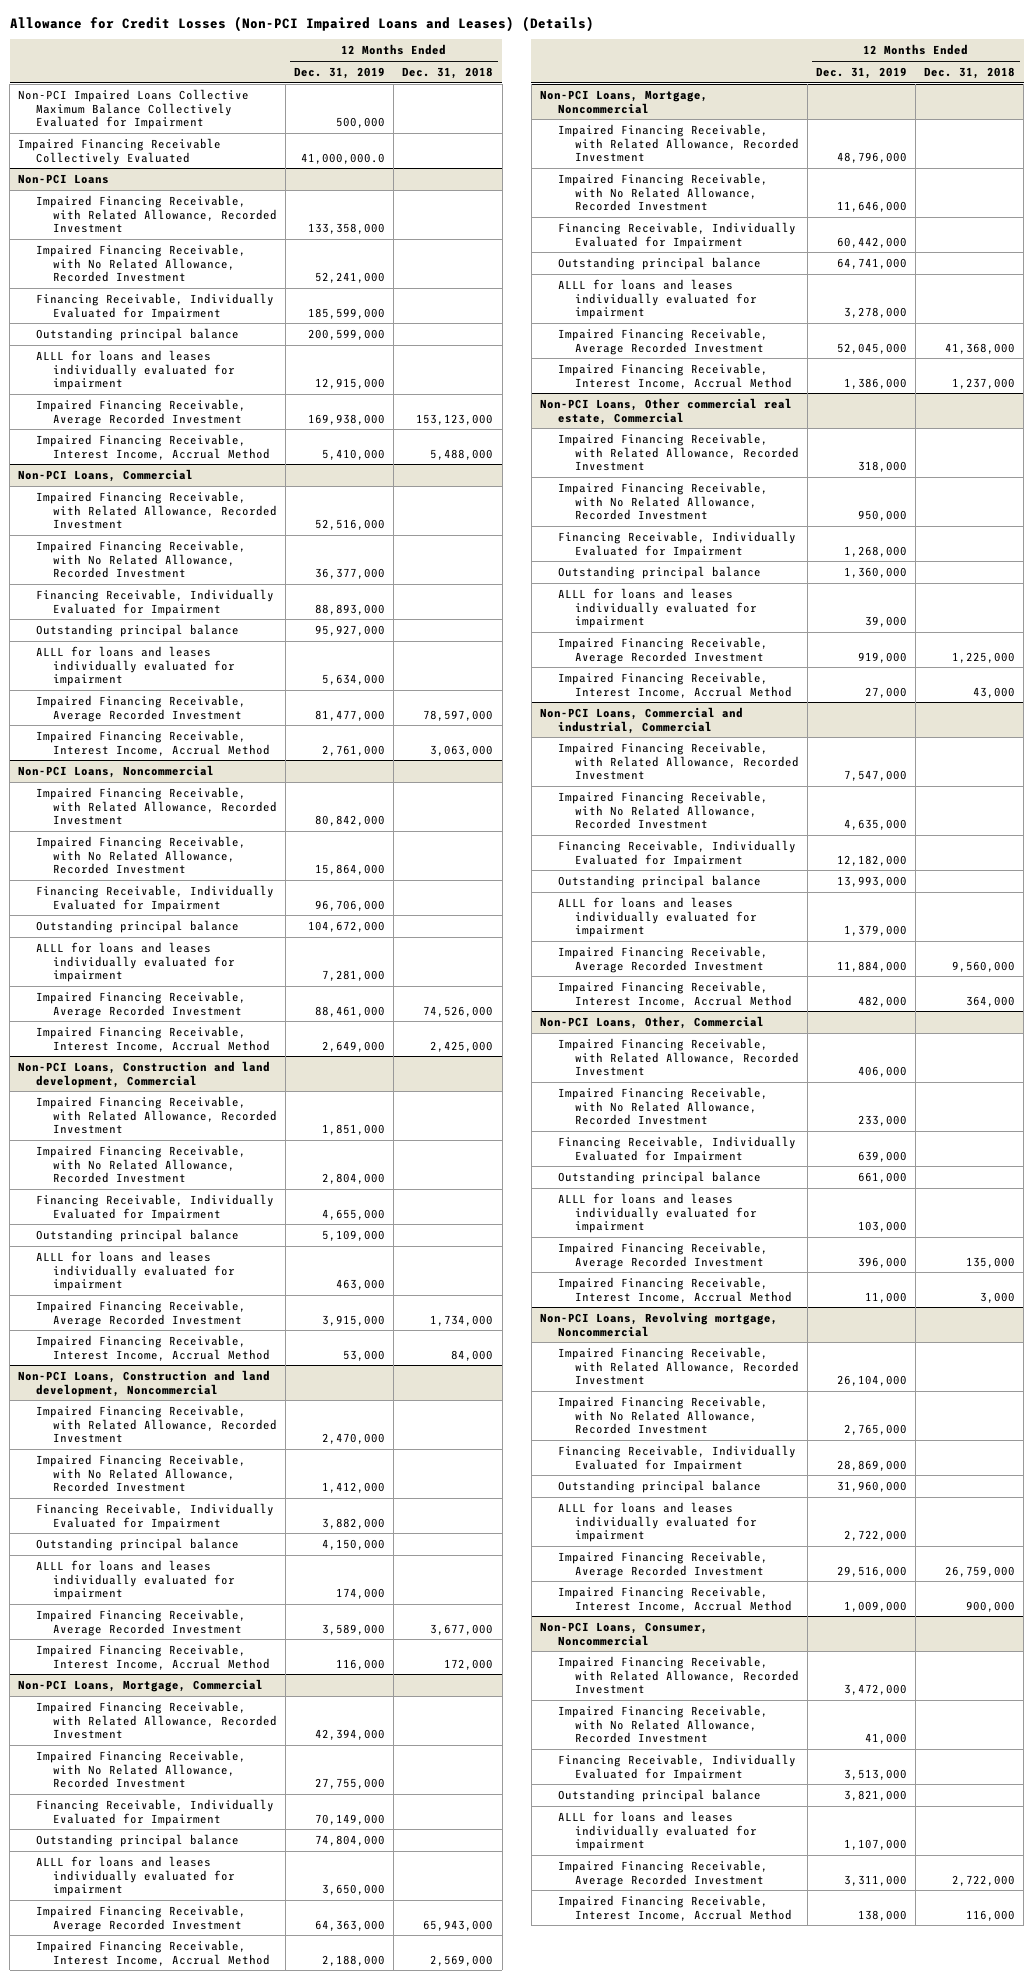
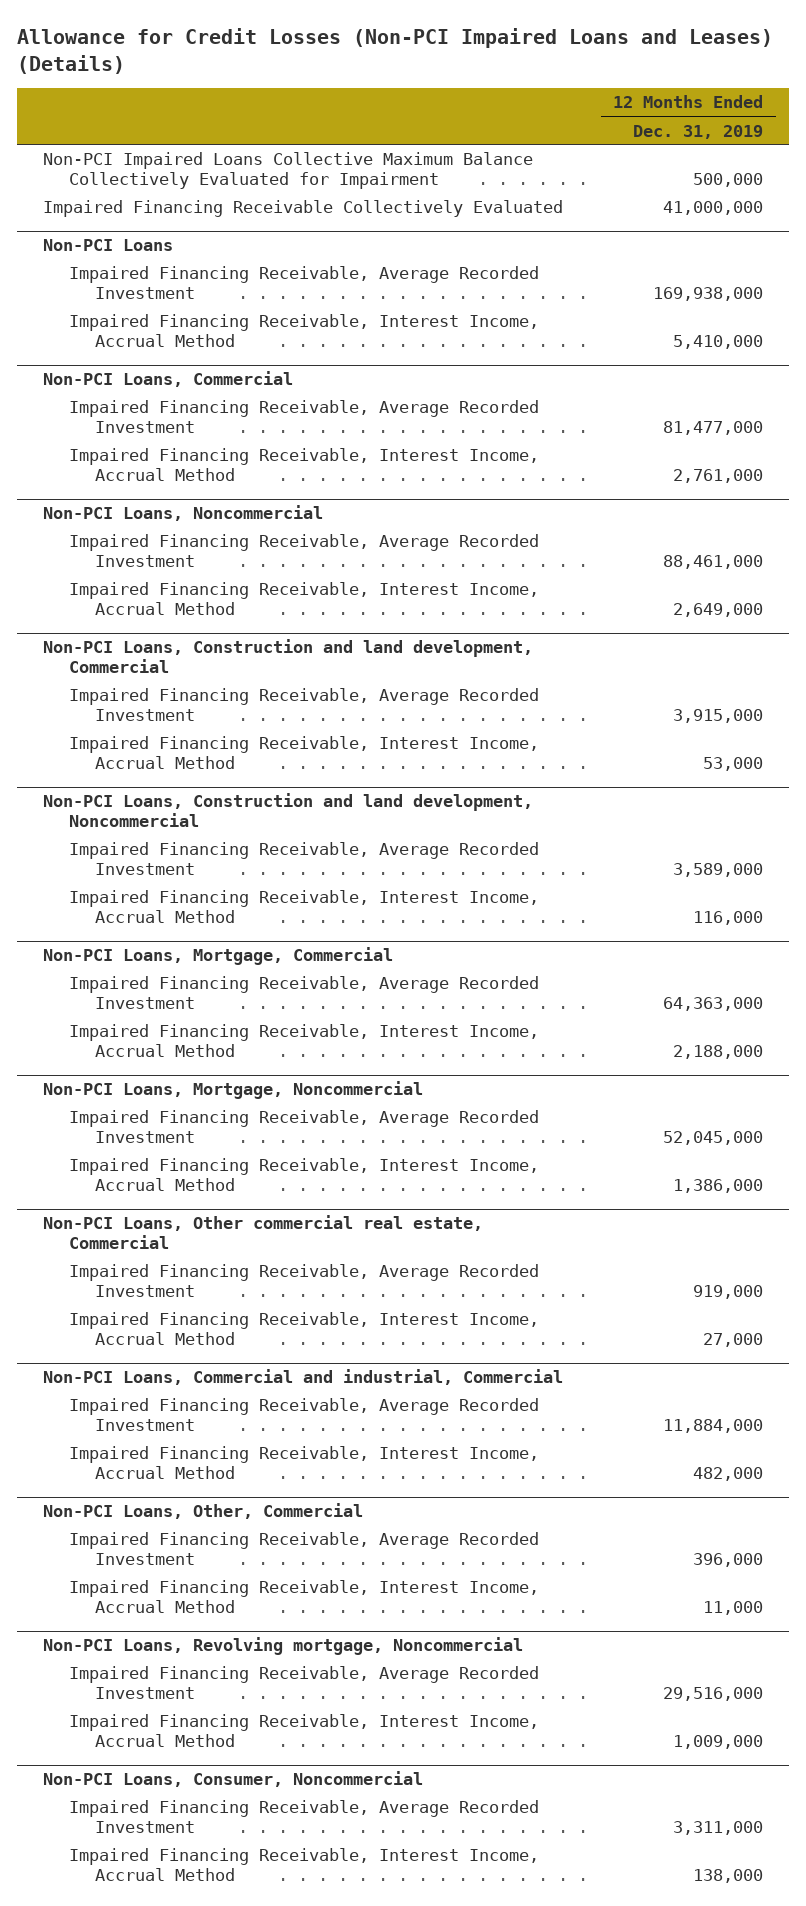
- | 12 Months Ended Dec. 31, 2019 | 12 Months Ended Dec. 31, 2018
+ | 12 Months Ended Dec. 31, 2019
- Impaired Financing Receivable Collectively Evaluated | 41,000,000.0 |
+ Impaired Financing Receivable Collectively Evaluated | 41,000,000
@ Non-PCI Loans
- Impaired Financing Receivable, with Related Allowance, Recorded Investment | 133,358,000 |
- Impaired Financing Receivable, with No Related Allowance, Recorded Investment | 52,241,000 |
- Financing Receivable, Individually Evaluated for Impairment | 185,599,000 |
- Outstanding principal balance | 200,599,000 |
- ALLL for loans and leases individually evaluated for impairment | 12,915,000 |
@ Non-PCI Loans, Commercial
- Impaired Financing Receivable, with Related Allowance, Recorded Investment | 52,516,000 |
- Impaired Financing Receivable, with No Related Allowance, Recorded Investment | 36,377,000 |
- Financing Receivable, Individually Evaluated for Impairment | 88,893,000 |
- Outstanding principal balance | 95,927,000 |
- ALLL for loans and leases individually evaluated for impairment | 5,634,000 |
@ Non-PCI Loans, Noncommercial
- Impaired Financing Receivable, with Related Allowance, Recorded Investment | 80,842,000 |
- Impaired Financing Receivable, with No Related Allowance, Recorded Investment | 15,864,000 |
- Financing Receivable, Individually Evaluated for Impairment | 96,706,000 |
- Outstanding principal balance | 104,672,000 |
- ALLL for loans and leases individually evaluated for impairment | 7,281,000 |
@ Non-PCI Loans, Construction and land development, Commercial
- Impaired Financing Receivable, with Related Allowance, Recorded Investment | 1,851,000 |
- Impaired Financing Receivable, with No Related Allowance, Recorded Investment | 2,804,000 |
- Financing Receivable, Individually Evaluated for Impairment | 4,655,000 |
- Outstanding principal balance | 5,109,000 |
- ALLL for loans and leases individually evaluated for impairment | 463,000 |
@ Non-PCI Loans, Construction and land development, Noncommercial
- Impaired Financing Receivable, with Related Allowance, Recorded Investment | 2,470,000 |
- Impaired Financing Receivable, with No Related Allowance, Recorded Investment | 1,412,000 |
- Financing Receivable, Individually Evaluated for Impairment | 3,882,000 |
- Outstanding principal balance | 4,150,000 |
- ALLL for loans and leases individually evaluated for impairment | 174,000 |
@ Non-PCI Loans, Mortgage, Commercial
- Impaired Financing Receivable, with Related Allowance, Recorded Investment | 42,394,000 |
- Impaired Financing Receivable, with No Related Allowance, Recorded Investment | 27,755,000 |
- Financing Receivable, Individually Evaluated for Impairment | 70,149,000 |
- Outstanding principal balance | 74,804,000 |
- ALLL for loans and leases individually evaluated for impairment | 3,650,000 |
@ Non-PCI Loans, Mortgage, Noncommercial
- Impaired Financing Receivable, with Related Allowance, Recorded Investment | 48,796,000 |
- Impaired Financing Receivable, with No Related Allowance, Recorded Investment | 11,646,000 |
- Financing Receivable, Individually Evaluated for Impairment | 60,442,000 |
- Outstanding principal balance | 64,741,000 |
- ALLL for loans and leases individually evaluated for impairment | 3,278,000 |
@ Non-PCI Loans, Other commercial real estate, Commercial
- Impaired Financing Receivable, with Related Allowance, Recorded Investment | 318,000 |
- Impaired Financing Receivable, with No Related Allowance, Recorded Investment | 950,000 |
- Financing Receivable, Individually Evaluated for Impairment | 1,268,000 |
- Outstanding principal balance | 1,360,000 |
- ALLL for loans and leases individually evaluated for impairment | 39,000 |
@ Non-PCI Loans, Commercial and industrial, Commercial
- Impaired Financing Receivable, with Related Allowance, Recorded Investment | 7,547,000 |
- Impaired Financing Receivable, with No Related Allowance, Recorded Investment | 4,635,000 |
- Financing Receivable, Individually Evaluated for Impairment | 12,182,000 |
- Outstanding principal balance | 13,993,000 |
- ALLL for loans and leases individually evaluated for impairment | 1,379,000 |
@ Non-PCI Loans, Other, Commercial
- Impaired Financing Receivable, with Related Allowance, Recorded Investment | 406,000 |
- Impaired Financing Receivable, with No Related Allowance, Recorded Investment | 233,000 |
- Financing Receivable, Individually Evaluated for Impairment | 639,000 |
- Outstanding principal balance | 661,000 |
- ALLL for loans and leases individually evaluated for impairment | 103,000 |
@ Non-PCI Loans, Revolving mortgage, Noncommercial
- Impaired Financing Receivable, with Related Allowance, Recorded Investment | 26,104,000 |
- Impaired Financing Receivable, with No Related Allowance, Recorded Investment | 2,765,000 |
- Financing Receivable, Individually Evaluated for Impairment | 28,869,000 |
- Outstanding principal balance | 31,960,000 |
- ALLL for loans and leases individually evaluated for impairment | 2,722,000 |
@ Non-PCI Loans, Consumer, Noncommercial
- Impaired Financing Receivable, with Related Allowance, Recorded Investment | 3,472,000 |
- Impaired Financing Receivable, with No Related Allowance, Recorded Investment | 41,000 |
- Financing Receivable, Individually Evaluated for Impairment | 3,513,000 |
- Outstanding principal balance | 3,821,000 |
- ALLL for loans and leases individually evaluated for impairment | 1,107,000 |

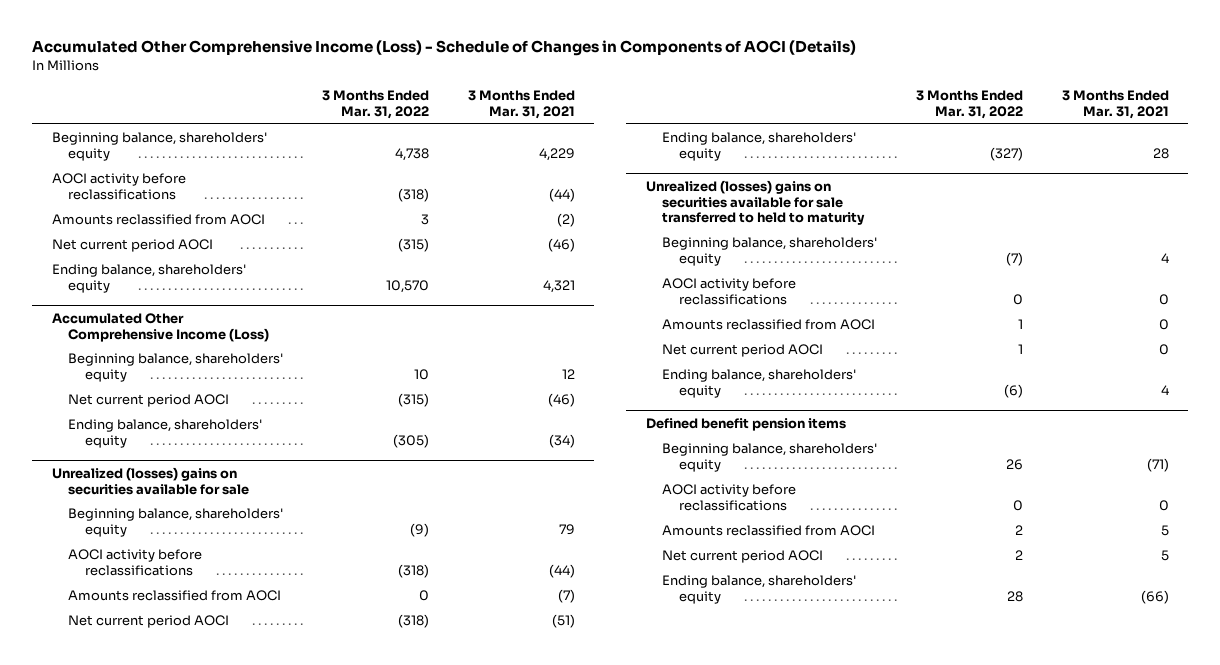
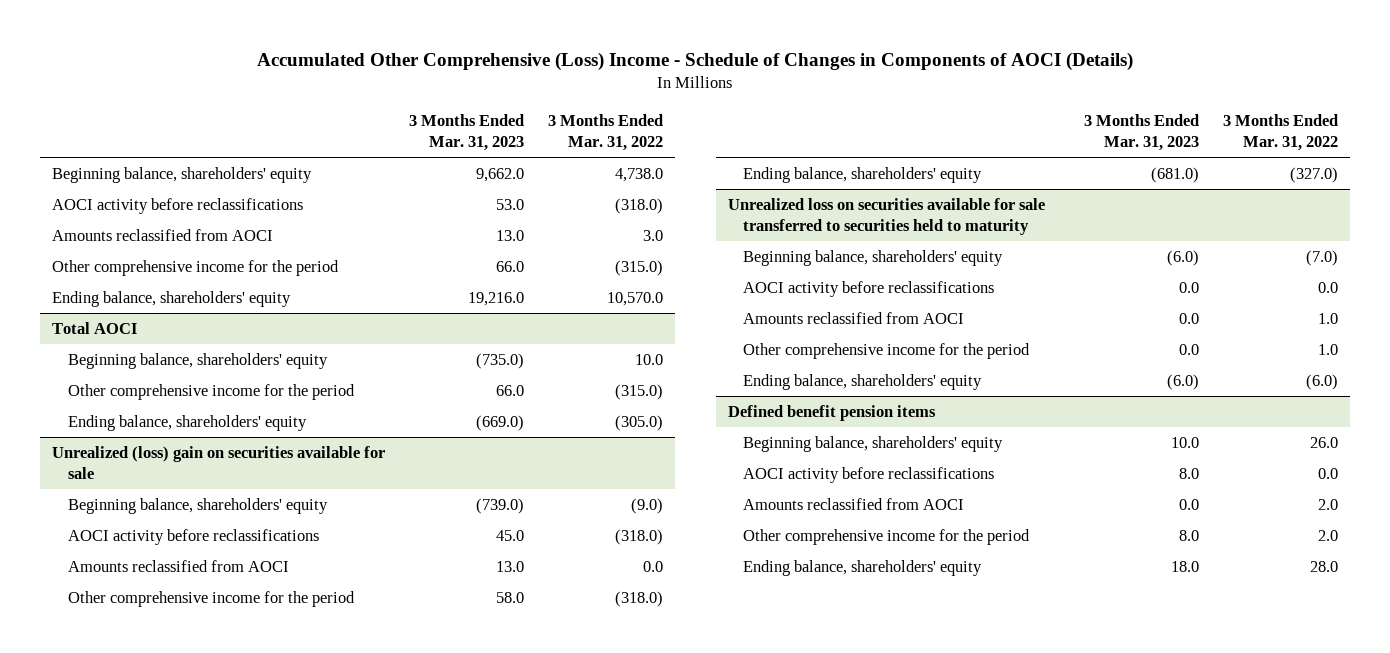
- Accumulated Other Comprehensive Income (Loss) - Schedule of Changes in Components of AOCI (Details)
+ Accumulated Other Comprehensive (Loss) Income - Schedule of Changes in Components of AOCI (Details)
- | 3 Months Ended Mar. 31, 2022 | 3 Months Ended Mar. 31, 2021
+ | 3 Months Ended Mar. 31, 2023 | 3 Months Ended Mar. 31, 2022
- Beginning balance, shareholders' equity | 4,738 | 4,229
- AOCI activity before reclassifications | (318) | (44)
- Amounts reclassified from AOCI | 3 | (2)
- Net current period AOCI | (315) | (46)
- Ending balance, shareholders' equity | 10,570 | 4,321
- Accumulated Other Comprehensive Income (Loss)
- Beginning balance, shareholders' equity | 10 | 12
- Net current period AOCI | (315) | (46)
- Ending balance, shareholders' equity | (305) | (34)
- Unrealized (losses) gains on securities available for sale
- Beginning balance, shareholders' equity | (9) | 79
- AOCI activity before reclassifications | (318) | (44)
- Amounts reclassified from AOCI | 0 | (7)
- Net current period AOCI | (318) | (51)
- Ending balance, shareholders' equity | (327) | 28
- Unrealized (losses) gains on securities available for sale transferred to held to maturity
- Beginning balance, shareholders' equity | (7) | 4
- AOCI activity before reclassifications | 0 | 0
- Amounts reclassified from AOCI | 1 | 0
- Net current period AOCI | 1 | 0
- Ending balance, shareholders' equity | (6) | 4
+ Beginning balance, shareholders' equity | 9,662.0 | 4,738.0
+ AOCI activity before reclassifications | 53.0 | (318.0)
+ Amounts reclassified from AOCI | 13.0 | 3.0
+ Other comprehensive income for the period | 66.0 | (315.0)
+ Ending balance, shareholders' equity | 19,216.0 | 10,570.0
+ Total AOCI
+ Beginning balance, shareholders' equity | (735.0) | 10.0
+ Other comprehensive income for the period | 66.0 | (315.0)
+ Ending balance, shareholders' equity | (669.0) | (305.0)
+ Unrealized (loss) gain on securities available for sale
+ Beginning balance, shareholders' equity | (739.0) | (9.0)
+ AOCI activity before reclassifications | 45.0 | (318.0)
+ Amounts reclassified from AOCI | 13.0 | 0.0
+ Other comprehensive income for the period | 58.0 | (318.0)
+ Ending balance, shareholders' equity | (681.0) | (327.0)
+ Unrealized loss on securities available for sale transferred to securities held to maturity
+ Beginning balance, shareholders' equity | (6.0) | (7.0)
+ AOCI activity before reclassifications | 0.0 | 0.0
+ Amounts reclassified from AOCI | 0.0 | 1.0
+ Other comprehensive income for the period | 0.0 | 1.0
+ Ending balance, shareholders' equity | (6.0) | (6.0)
@ Defined benefit pension items
- Beginning balance, shareholders' equity | 26 | (71)
- AOCI activity before reclassifications | 0 | 0
- Amounts reclassified from AOCI | 2 | 5
- Net current period AOCI | 2 | 5
- Ending balance, shareholders' equity | 28 | (66)
+ Beginning balance, shareholders' equity | 10.0 | 26.0
+ AOCI activity before reclassifications | 8.0 | 0.0
+ Amounts reclassified from AOCI | 0.0 | 2.0
+ Other comprehensive income for the period | 8.0 | 2.0
+ Ending balance, shareholders' equity | 18.0 | 28.0

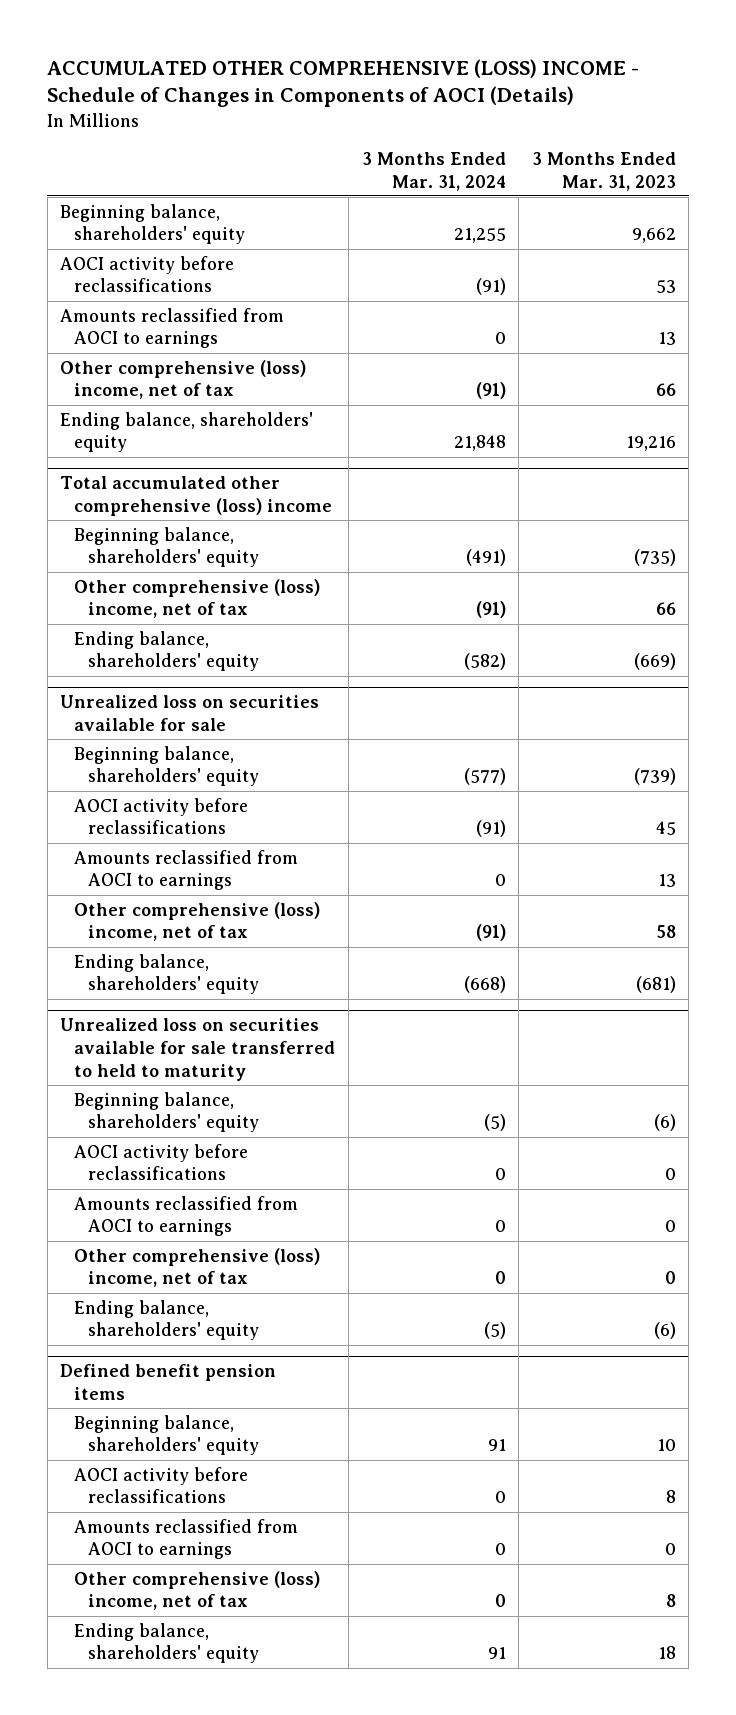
- Accumulated Other Comprehensive (Loss) Income - Schedule of Changes in Components of AOCI (Details)
+ ACCUMULATED OTHER COMPREHENSIVE (LOSS) INCOME - Schedule of Changes in Components of AOCI (Details)
- | 3 Months Ended Mar. 31, 2023 | 3 Months Ended Mar. 31, 2022
+ | 3 Months Ended Mar. 31, 2024 | 3 Months Ended Mar. 31, 2023
- Beginning balance, shareholders' equity | 9,662.0 | 4,738.0
- AOCI activity before reclassifications | 53.0 | (318.0)
- Amounts reclassified from AOCI | 13.0 | 3.0
- Other comprehensive income for the period | 66.0 | (315.0)
- Ending balance, shareholders' equity | 19,216.0 | 10,570.0
- Total AOCI
- Beginning balance, shareholders' equity | (735.0) | 10.0
- Other comprehensive income for the period | 66.0 | (315.0)
- Ending balance, shareholders' equity | (669.0) | (305.0)
- Unrealized (loss) gain on securities available for sale
- Beginning balance, shareholders' equity | (739.0) | (9.0)
- AOCI activity before reclassifications | 45.0 | (318.0)
- Amounts reclassified from AOCI | 13.0 | 0.0
- Other comprehensive income for the period | 58.0 | (318.0)
- Ending balance, shareholders' equity | (681.0) | (327.0)
- Unrealized loss on securities available for sale transferred to securities held to maturity
- Beginning balance, shareholders' equity | (6.0) | (7.0)
- AOCI activity before reclassifications | 0.0 | 0.0
- Amounts reclassified from AOCI | 0.0 | 1.0
- Other comprehensive income for the period | 0.0 | 1.0
- Ending balance, shareholders' equity | (6.0) | (6.0)
+ Beginning balance, shareholders' equity | 21,255 | 9,662
+ AOCI activity before reclassifications | (91) | 53
+ Amounts reclassified from AOCI to earnings | 0 | 13
+ Other comprehensive (loss) income, net of tax | (91) | 66
+ Ending balance, shareholders' equity | 21,848 | 19,216
+ Total accumulated other comprehensive (loss) income
+ Beginning balance, shareholders' equity | (491) | (735)
+ Other comprehensive (loss) income, net of tax | (91) | 66
+ Ending balance, shareholders' equity | (582) | (669)
+ Unrealized loss on securities available for sale
+ Beginning balance, shareholders' equity | (577) | (739)
+ AOCI activity before reclassifications | (91) | 45
+ Amounts reclassified from AOCI to earnings | 0 | 13
+ Other comprehensive (loss) income, net of tax | (91) | 58
+ Ending balance, shareholders' equity | (668) | (681)
+ Unrealized loss on securities available for sale transferred to held to maturity
+ Beginning balance, shareholders' equity | (5) | (6)
+ AOCI activity before reclassifications | 0 | 0
+ Amounts reclassified from AOCI to earnings | 0 | 0
+ Other comprehensive (loss) income, net of tax | 0 | 0
+ Ending balance, shareholders' equity | (5) | (6)
@ Defined benefit pension items
- Beginning balance, shareholders' equity | 10.0 | 26.0
- AOCI activity before reclassifications | 8.0 | 0.0
- Amounts reclassified from AOCI | 0.0 | 2.0
- Other comprehensive income for the period | 8.0 | 2.0
- Ending balance, shareholders' equity | 18.0 | 28.0
+ Beginning balance, shareholders' equity | 91 | 10
+ AOCI activity before reclassifications | 0 | 8
+ Amounts reclassified from AOCI to earnings | 0 | 0
+ Other comprehensive (loss) income, net of tax | 0 | 8
+ Ending balance, shareholders' equity | 91 | 18

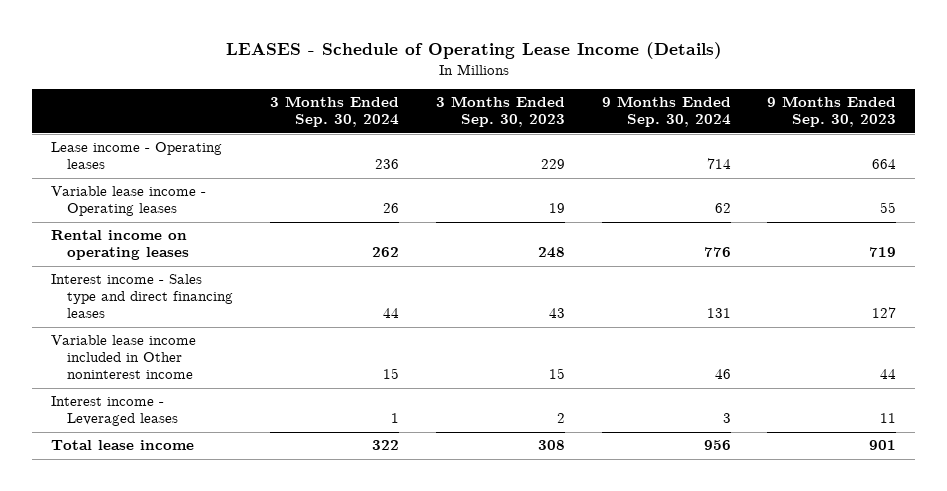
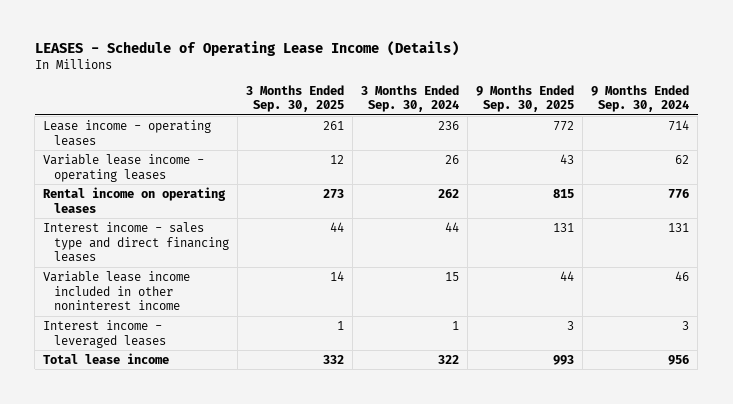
- | 3 Months Ended Sep. 30, 2024 | 3 Months Ended Sep. 30, 2023 | 9 Months Ended Sep. 30, 2024 | 9 Months Ended Sep. 30, 2023
+ | 3 Months Ended Sep. 30, 2025 | 3 Months Ended Sep. 30, 2024 | 9 Months Ended Sep. 30, 2025 | 9 Months Ended Sep. 30, 2024
- Lease income - Operating leases | 236 | 229 | 714 | 664
- Variable lease income - Operating leases | 26 | 19 | 62 | 55
+ Lease income - operating leases | 261 | 236 | 772 | 714
+ Variable lease income - operating leases | 12 | 26 | 43 | 62
- Interest income - Sales type and direct financing leases | 44 | 43 | 131 | 127
- Variable lease income included in Other noninterest income | 15 | 15 | 46 | 44
- Interest income - Leveraged leases | 1 | 2 | 3 | 11
+ Interest income - sales type and direct financing leases | 44 | 44 | 131 | 131
+ Variable lease income included in other noninterest income | 14 | 15 | 44 | 46
+ Interest income - leveraged leases | 1 | 1 | 3 | 3

